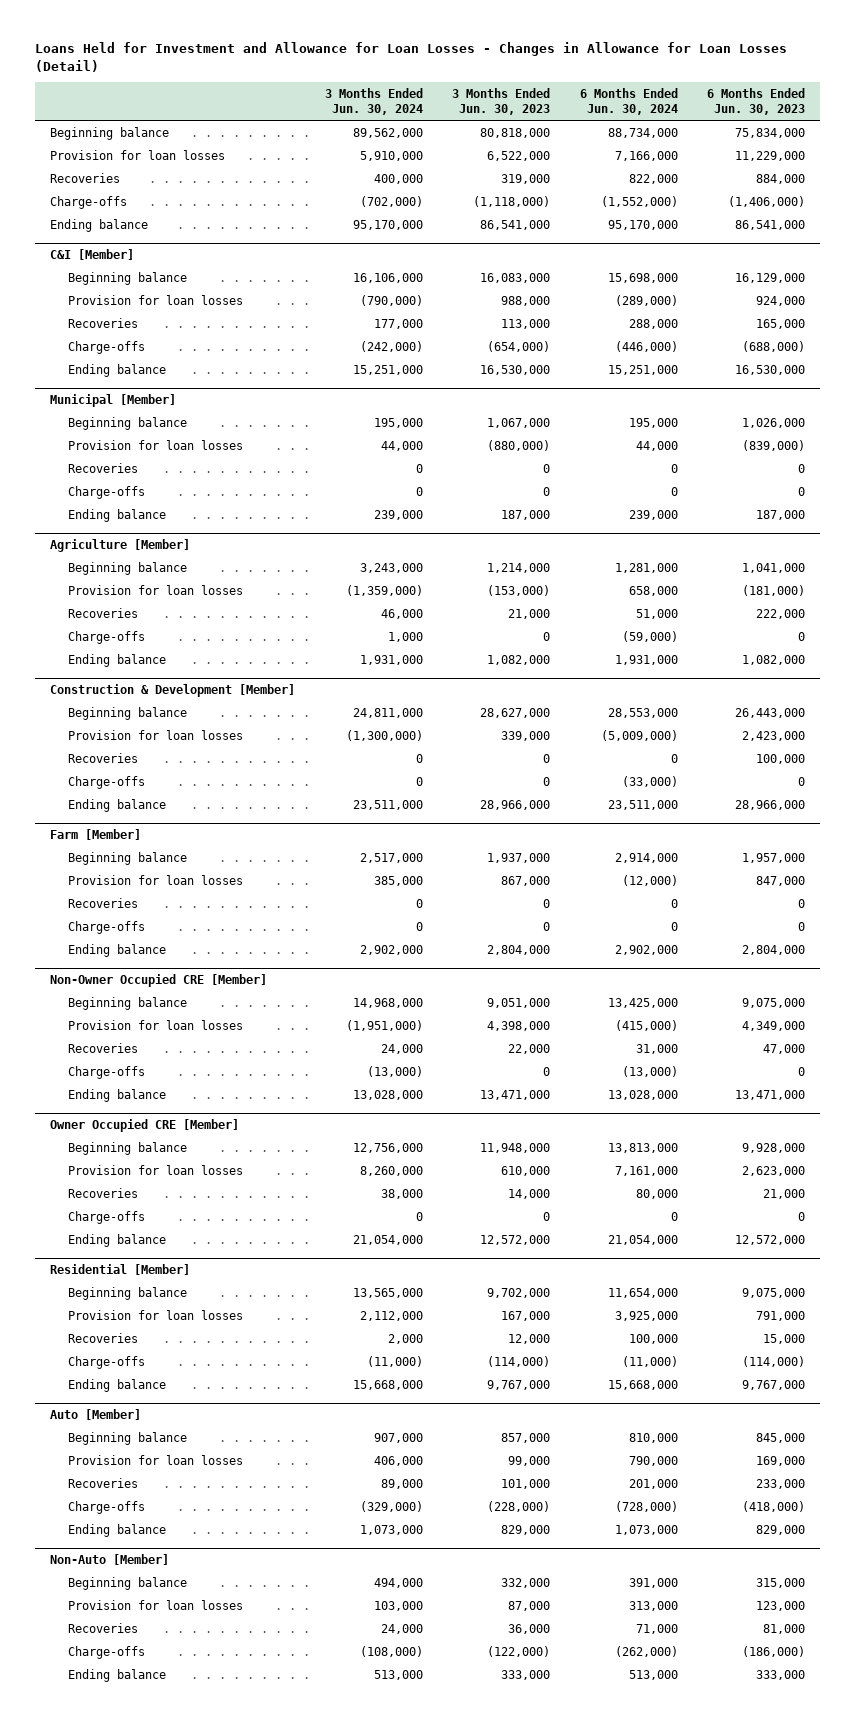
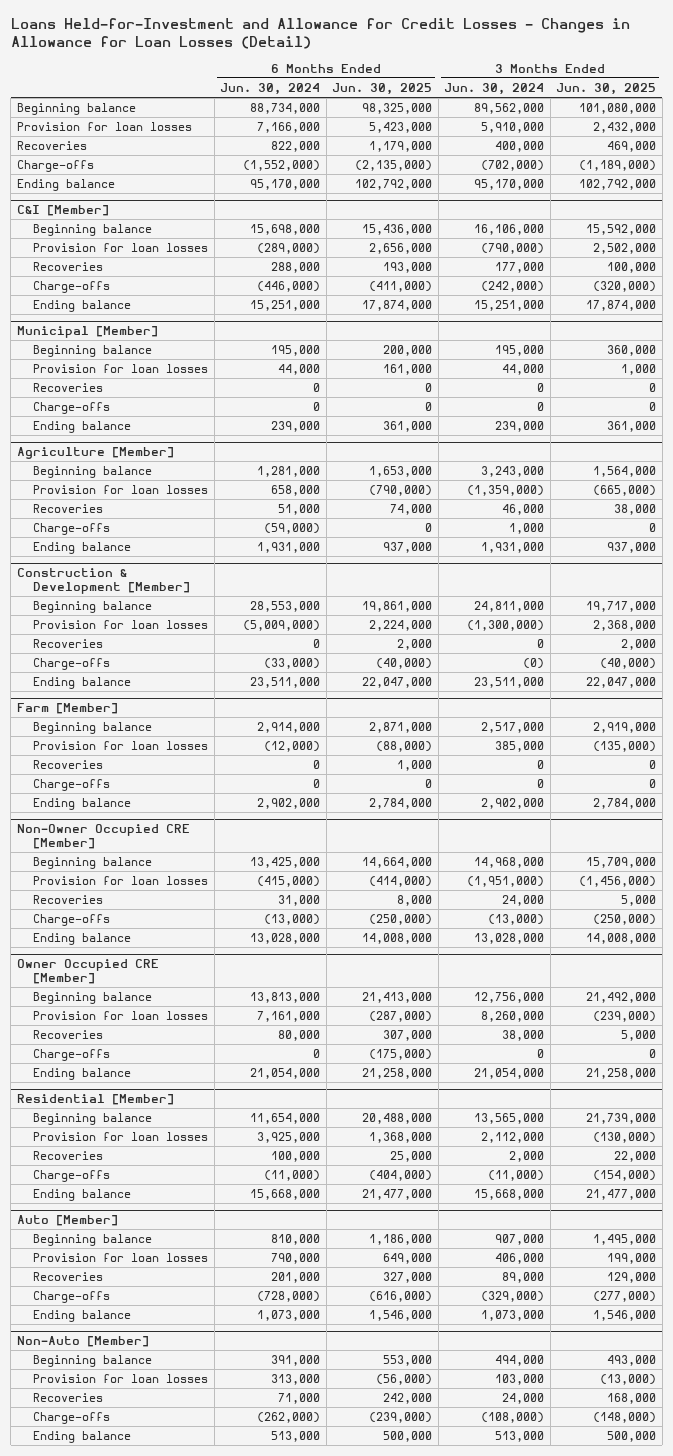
- Loans Held for Investment and Allowance for Loan Losses - Changes in Allowance for Loan Losses (Detail)
+ Loans Held-for-Investment and Allowance for Credit Losses - Changes in Allowance for Loan Losses (Detail)
- | 3 Months Ended Jun. 30, 2024 | 3 Months Ended Jun. 30, 2023 | 6 Months Ended Jun. 30, 2024 | 6 Months Ended Jun. 30, 2023
+ | 6 Months Ended Jun. 30, 2024 | 6 Months Ended Jun. 30, 2025 | 3 Months Ended Jun. 30, 2024 | 3 Months Ended Jun. 30, 2025
@ Construction & Development [Member]
- Charge-offs | 0 | 0 | (33,000) | 0
+ Charge-offs | (33,000) | (40,000) | (0) | (40,000)

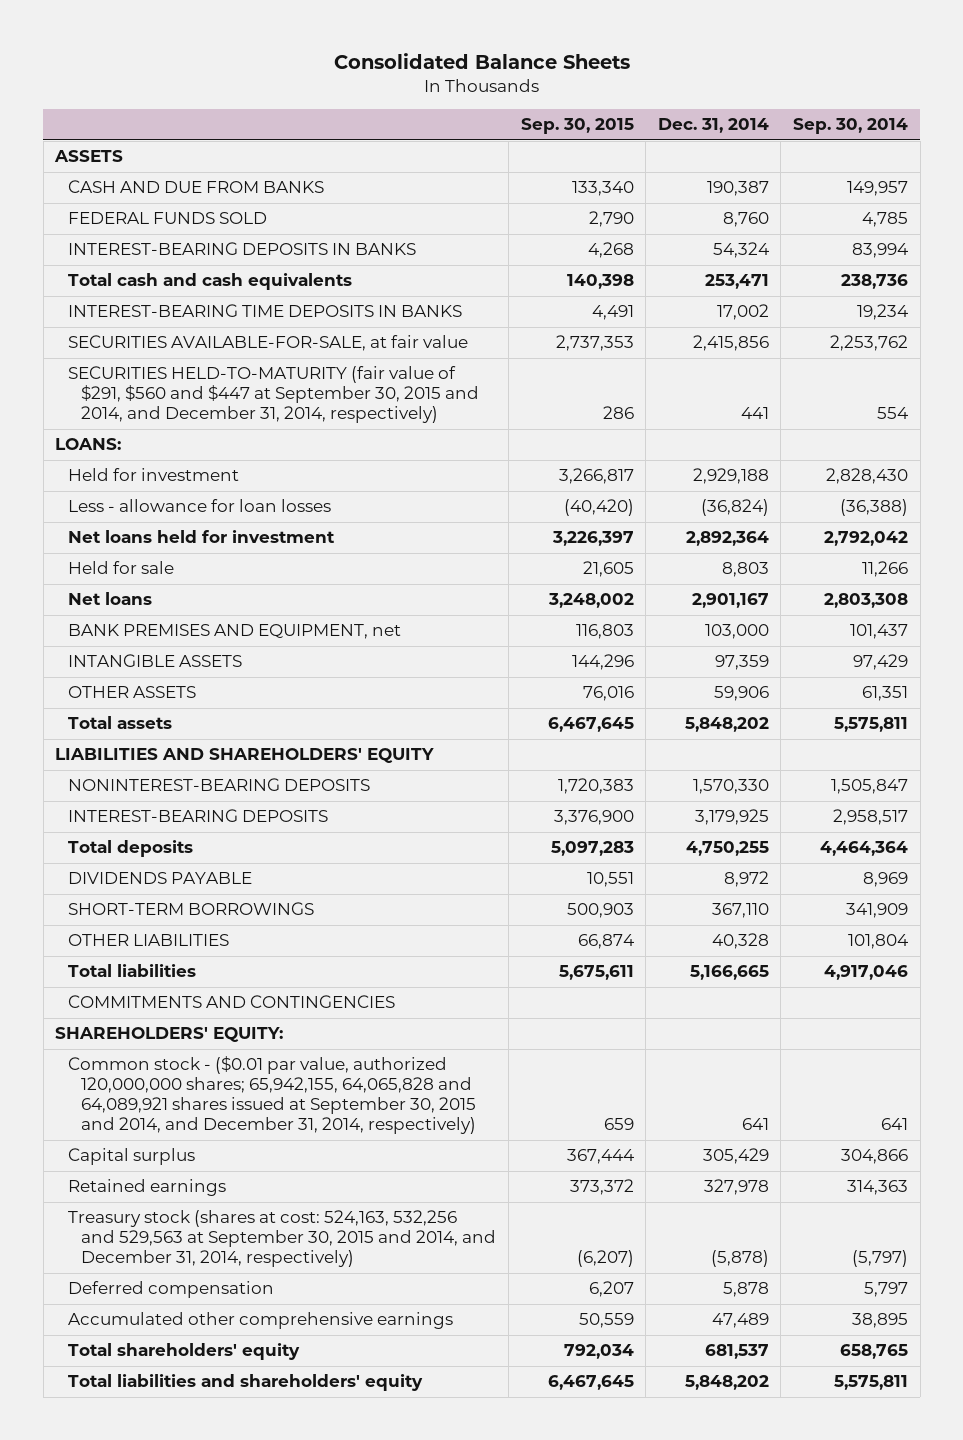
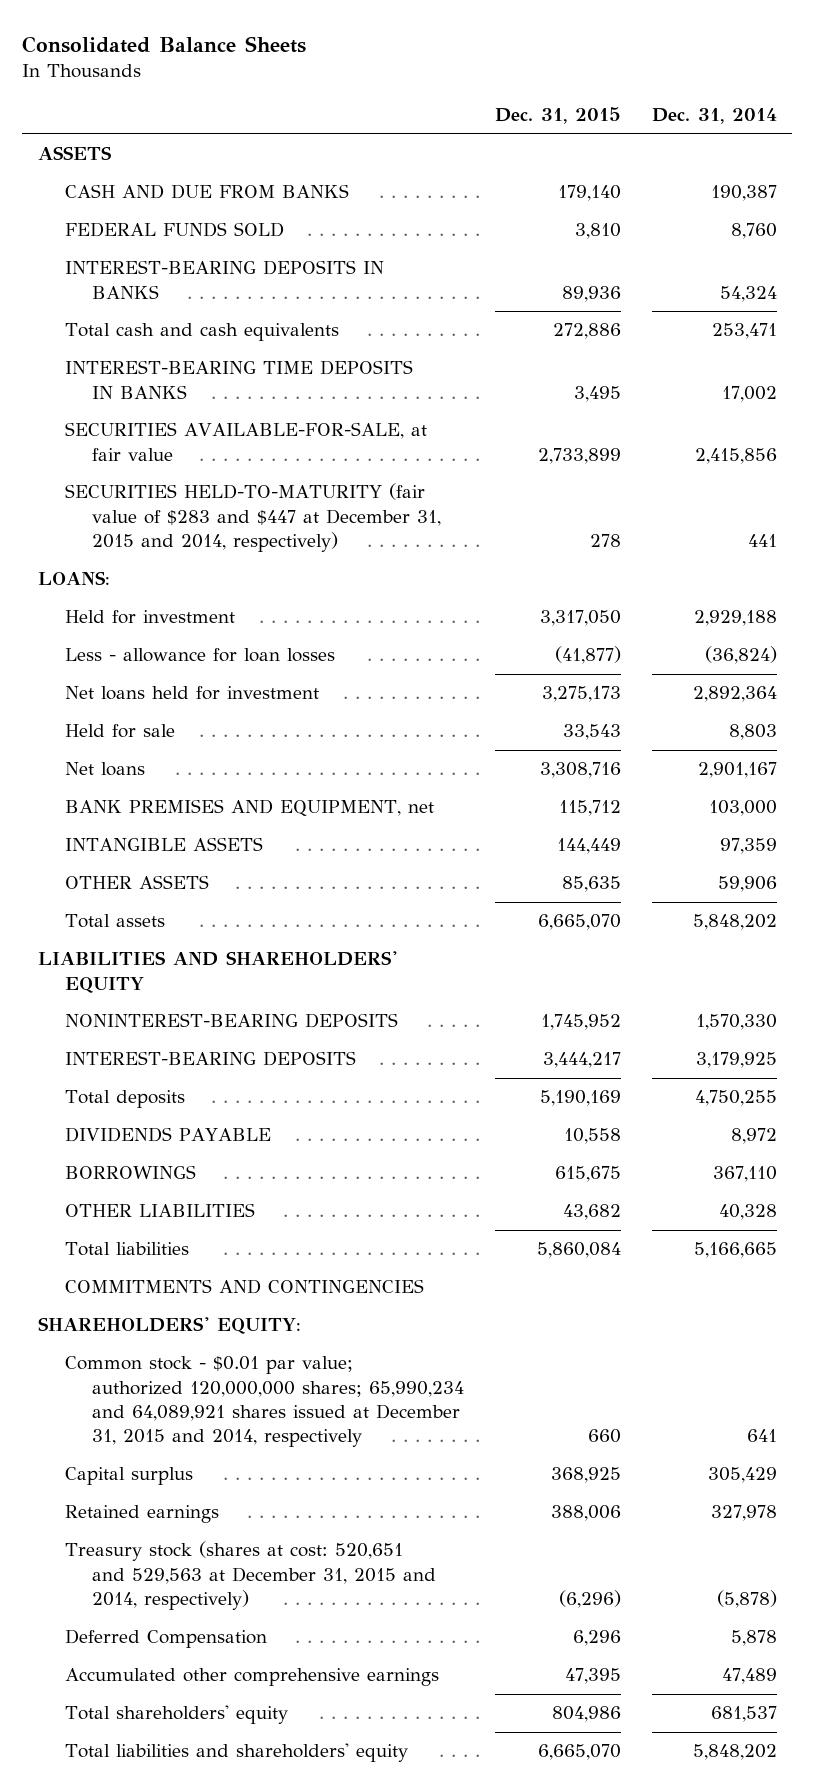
- | Sep. 30, 2015 | Dec. 31, 2014 | Sep. 30, 2014
+ | Dec. 31, 2015 | Dec. 31, 2014
- SECURITIES HELD-TO-MATURITY (fair value of $291, $560 and $447 at September 30, 2015 and 2014, and December 31, 2014, respectively) | 286 | 441 | 554
+ SECURITIES HELD-TO-MATURITY (fair value of $283 and $447 at December 31, 2015 and 2014, respectively) | 278 | 441
- SHORT-TERM BORROWINGS | 500,903 | 367,110 | 341,909
+ BORROWINGS | 615,675 | 367,110
- Common stock - ($0.01 par value, authorized 120,000,000 shares; 65,942,155, 64,065,828 and 64,089,921 shares issued at September 30, 2015 and 2014, and December 31, 2014, respectively) | 659 | 641 | 641
+ Common stock - $0.01 par value; authorized 120,000,000 shares; 65,990,234 and 64,089,921 shares issued at December 31, 2015 and 2014, respectively | 660 | 641
- Treasury stock (shares at cost: 524,163, 532,256 and 529,563 at September 30, 2015 and 2014, and December 31, 2014, respectively) | (6,207) | (5,878) | (5,797)
- Deferred compensation | 6,207 | 5,878 | 5,797
+ Treasury stock (shares at cost: 520,651 and 529,563 at December 31, 2015 and 2014, respectively) | (6,296) | (5,878)
+ Deferred Compensation | 6,296 | 5,878

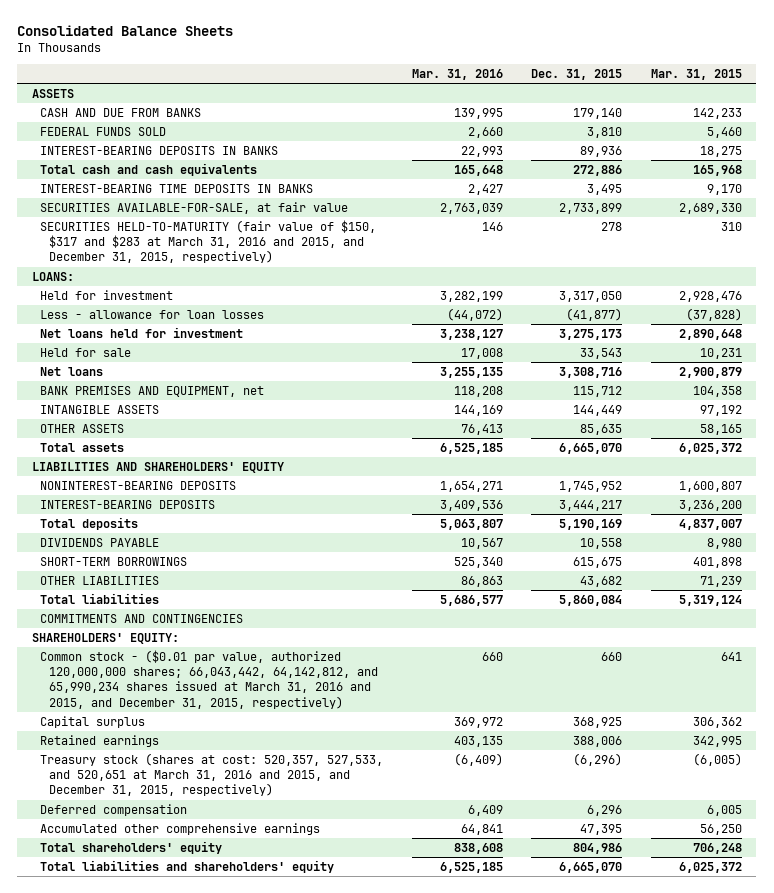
- | Dec. 31, 2015 | Dec. 31, 2014
+ | Mar. 31, 2016 | Dec. 31, 2015 | Mar. 31, 2015
- SECURITIES HELD-TO-MATURITY (fair value of $283 and $447 at December 31, 2015 and 2014, respectively) | 278 | 441
+ SECURITIES HELD-TO-MATURITY (fair value of $150, $317 and $283 at March 31, 2016 and 2015, and December 31, 2015, respectively) | 146 | 278 | 310
- BORROWINGS | 615,675 | 367,110
+ SHORT-TERM BORROWINGS | 525,340 | 615,675 | 401,898
- Common stock - $0.01 par value; authorized 120,000,000 shares; 65,990,234 and 64,089,921 shares issued at December 31, 2015 and 2014, respectively | 660 | 641
+ Common stock - ($0.01 par value, authorized 120,000,000 shares; 66,043,442, 64,142,812, and 65,990,234 shares issued at March 31, 2016 and 2015, and December 31, 2015, respectively) | 660 | 660 | 641
- Treasury stock (shares at cost: 520,651 and 529,563 at December 31, 2015 and 2014, respectively) | (6,296) | (5,878)
- Deferred Compensation | 6,296 | 5,878
+ Treasury stock (shares at cost: 520,357, 527,533, and 520,651 at March 31, 2016 and 2015, and December 31, 2015, respectively) | (6,409) | (6,296) | (6,005)
+ Deferred compensation | 6,409 | 6,296 | 6,005

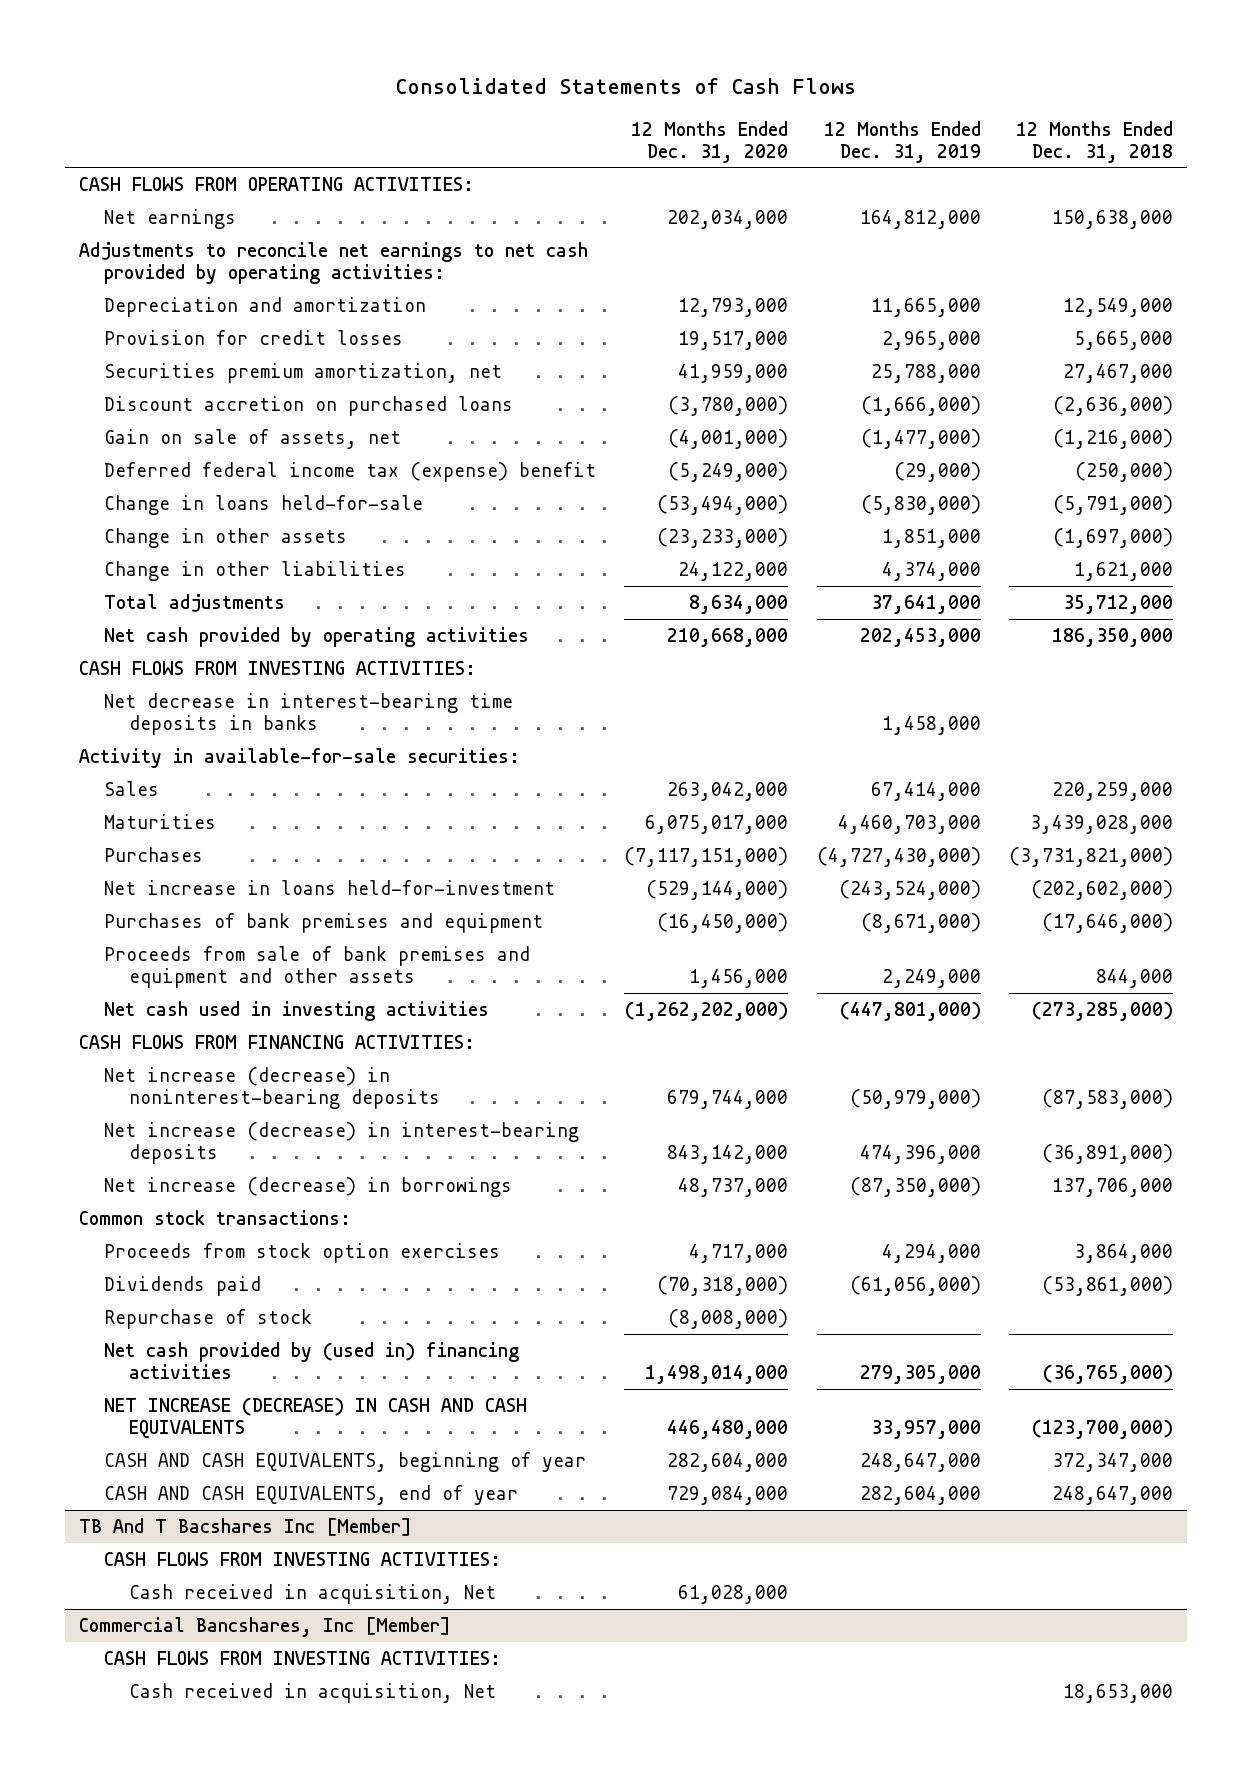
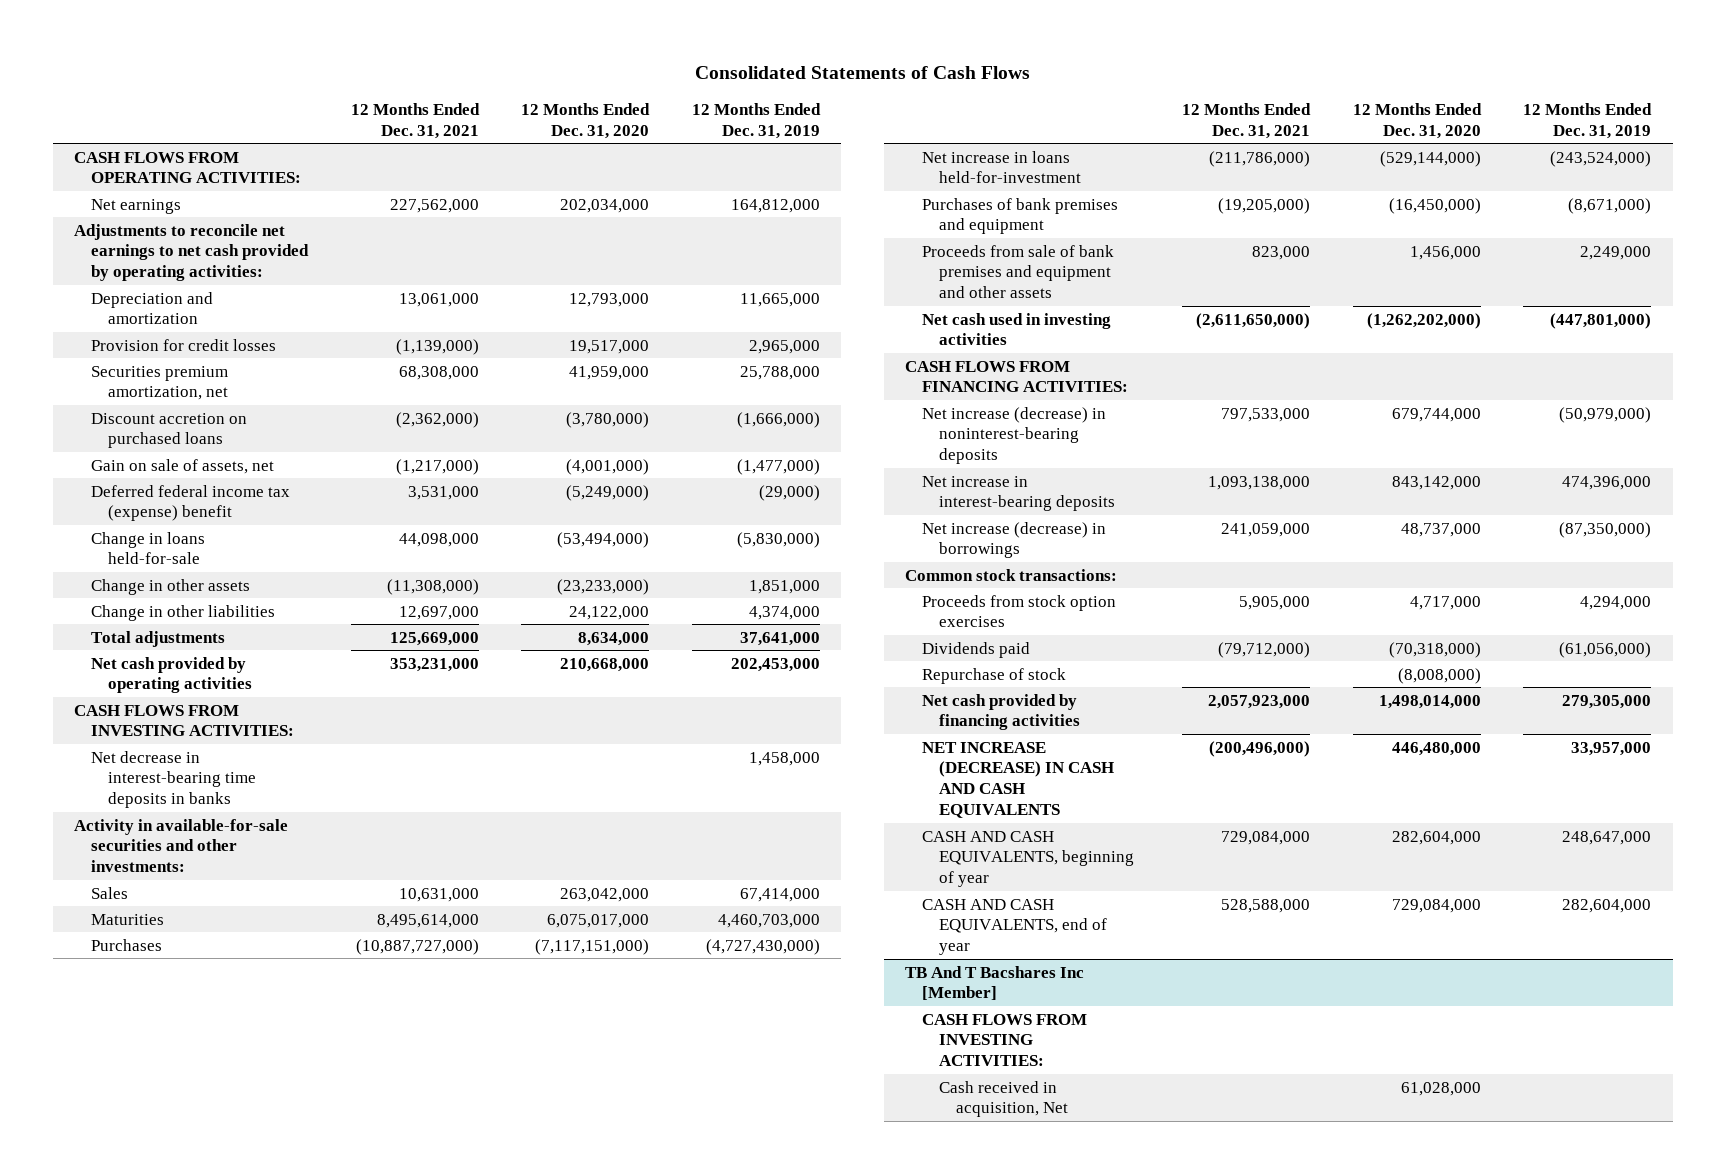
- | 12 Months Ended Dec. 31, 2020 | 12 Months Ended Dec. 31, 2019 | 12 Months Ended Dec. 31, 2018
+ | 12 Months Ended Dec. 31, 2021 | 12 Months Ended Dec. 31, 2020 | 12 Months Ended Dec. 31, 2019
- Activity in available-for-sale securities:
+ Activity in available-for-sale securities and other investments:
- Net increase (decrease) in interest-bearing deposits | 843,142,000 | 474,396,000 | (36,891,000)
+ Net increase in interest-bearing deposits | 1,093,138,000 | 843,142,000 | 474,396,000
- Net cash provided by (used in) financing activities | 1,498,014,000 | 279,305,000 | (36,765,000)
+ Net cash provided by financing activities | 2,057,923,000 | 1,498,014,000 | 279,305,000
- Commercial Bancshares, Inc [Member]
- CASH FLOWS FROM INVESTING ACTIVITIES:
- Cash received in acquisition, Net | | | 18,653,000

